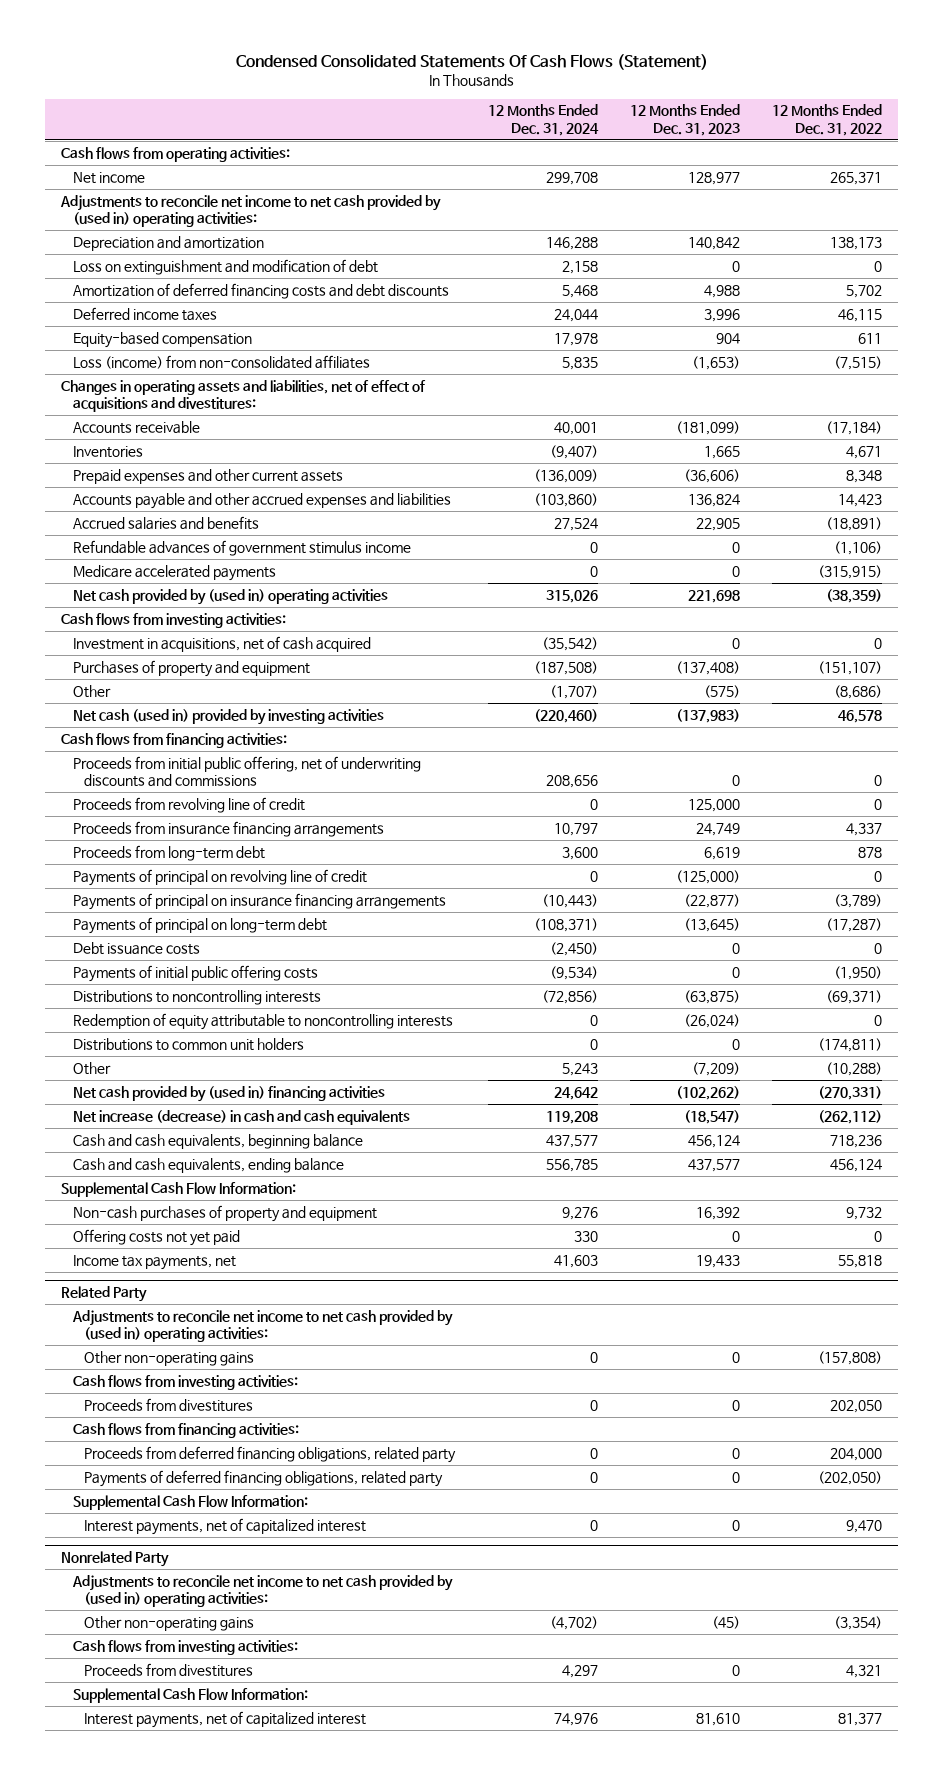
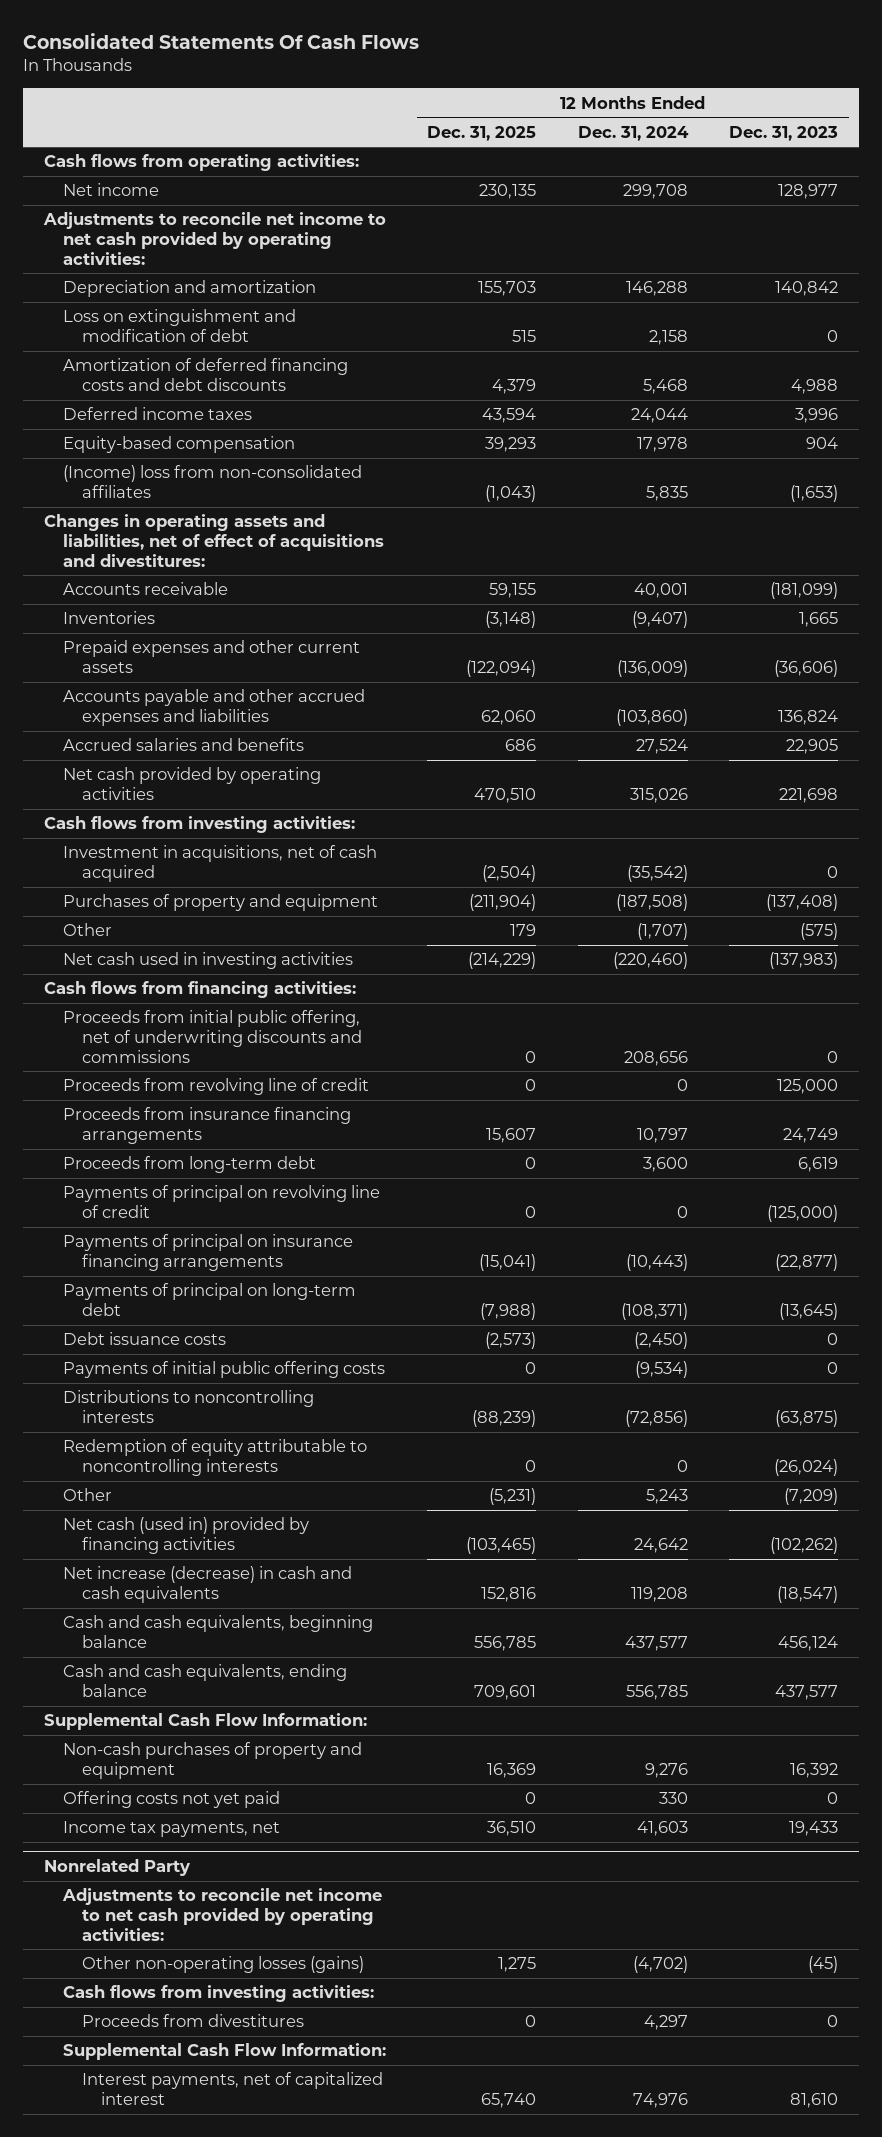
- Condensed Consolidated Statements Of Cash Flows (Statement)
+ Consolidated Statements Of Cash Flows
- | 12 Months Ended Dec. 31, 2024 | 12 Months Ended Dec. 31, 2023 | 12 Months Ended Dec. 31, 2022
+ | 12 Months Ended Dec. 31, 2025 | 12 Months Ended Dec. 31, 2024 | 12 Months Ended Dec. 31, 2023
- Adjustments to reconcile net income to net cash provided by (used in) operating activities:
+ Adjustments to reconcile net income to net cash provided by operating activities:
- Loss (income) from non-consolidated affiliates | 5,835 | (1,653) | (7,515)
+ (Income) loss from non-consolidated affiliates | (1,043) | 5,835 | (1,653)
- Refundable advances of government stimulus income | 0 | 0 | (1,106)
- Medicare accelerated payments | 0 | 0 | (315,915)
- Net cash provided by (used in) operating activities | 315,026 | 221,698 | (38,359)
+ Net cash provided by operating activities | 470,510 | 315,026 | 221,698
- Net cash (used in) provided by investing activities | (220,460) | (137,983) | 46,578
+ Net cash used in investing activities | (214,229) | (220,460) | (137,983)
- Distributions to common unit holders | 0 | 0 | (174,811)
- Net cash provided by (used in) financing activities | 24,642 | (102,262) | (270,331)
+ Net cash (used in) provided by financing activities | (103,465) | 24,642 | (102,262)
- Related Party
- Adjustments to reconcile net income to net cash provided by (used in) operating activities:
- Other non-operating gains | 0 | 0 | (157,808)
- Cash flows from investing activities:
- Proceeds from divestitures | 0 | 0 | 202,050
- Cash flows from financing activities:
- Proceeds from deferred financing obligations, related party | 0 | 0 | 204,000
- Payments of deferred financing obligations, related party | 0 | 0 | (202,050)
- Supplemental Cash Flow Information:
- Interest payments, net of capitalized interest | 0 | 0 | 9,470
@ Nonrelated Party
- Adjustments to reconcile net income to net cash provided by (used in) operating activities:
- Other non-operating gains | (4,702) | (45) | (3,354)
+ Adjustments to reconcile net income to net cash provided by operating activities:
+ Other non-operating losses (gains) | 1,275 | (4,702) | (45)

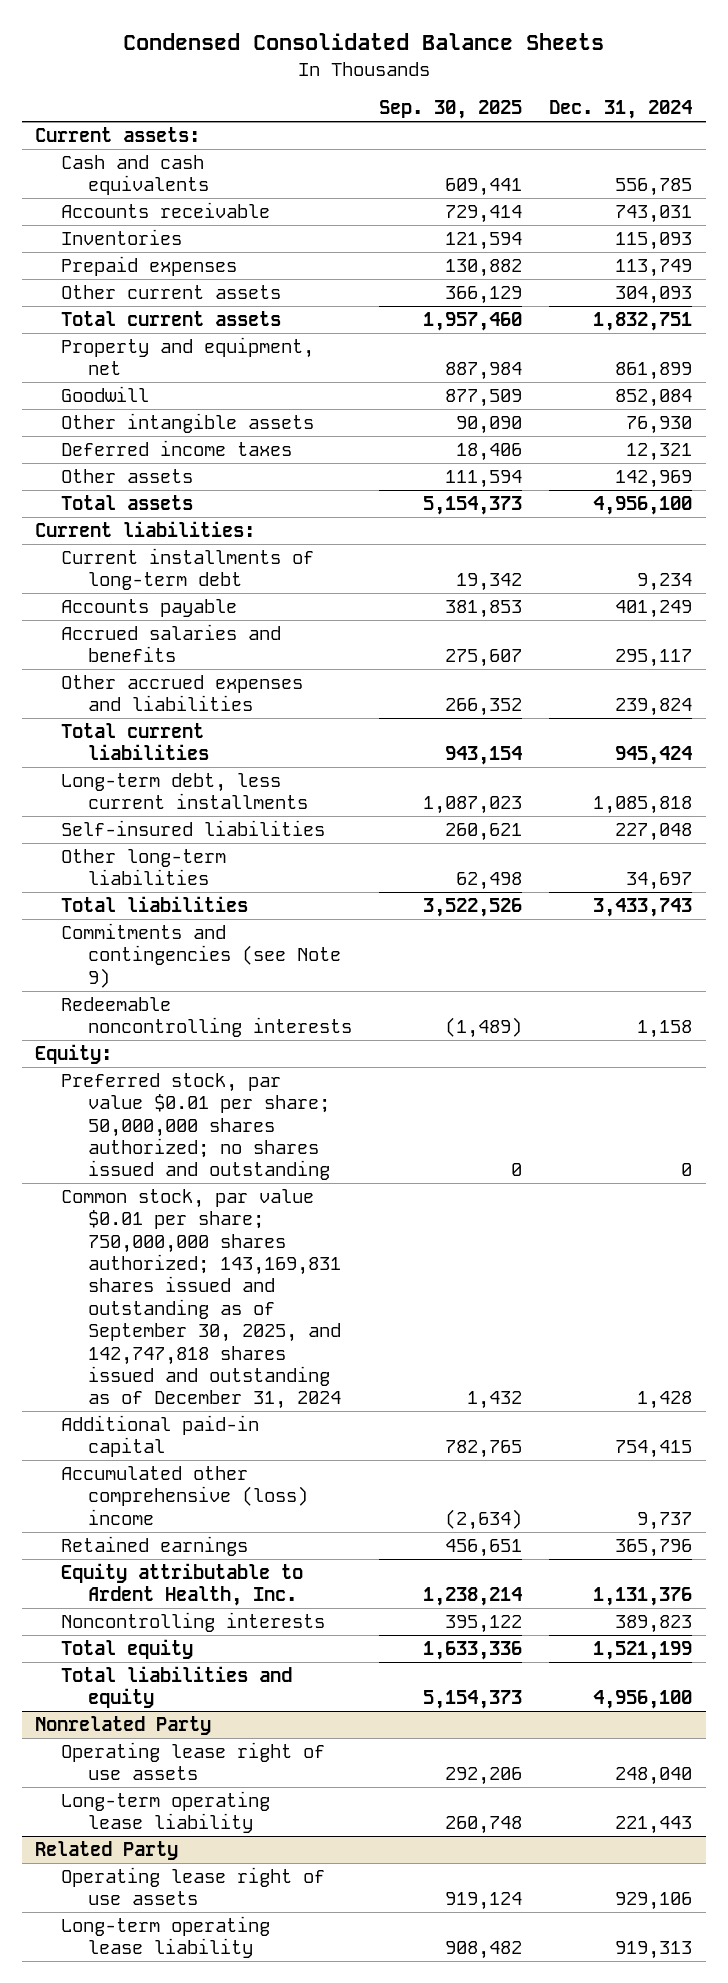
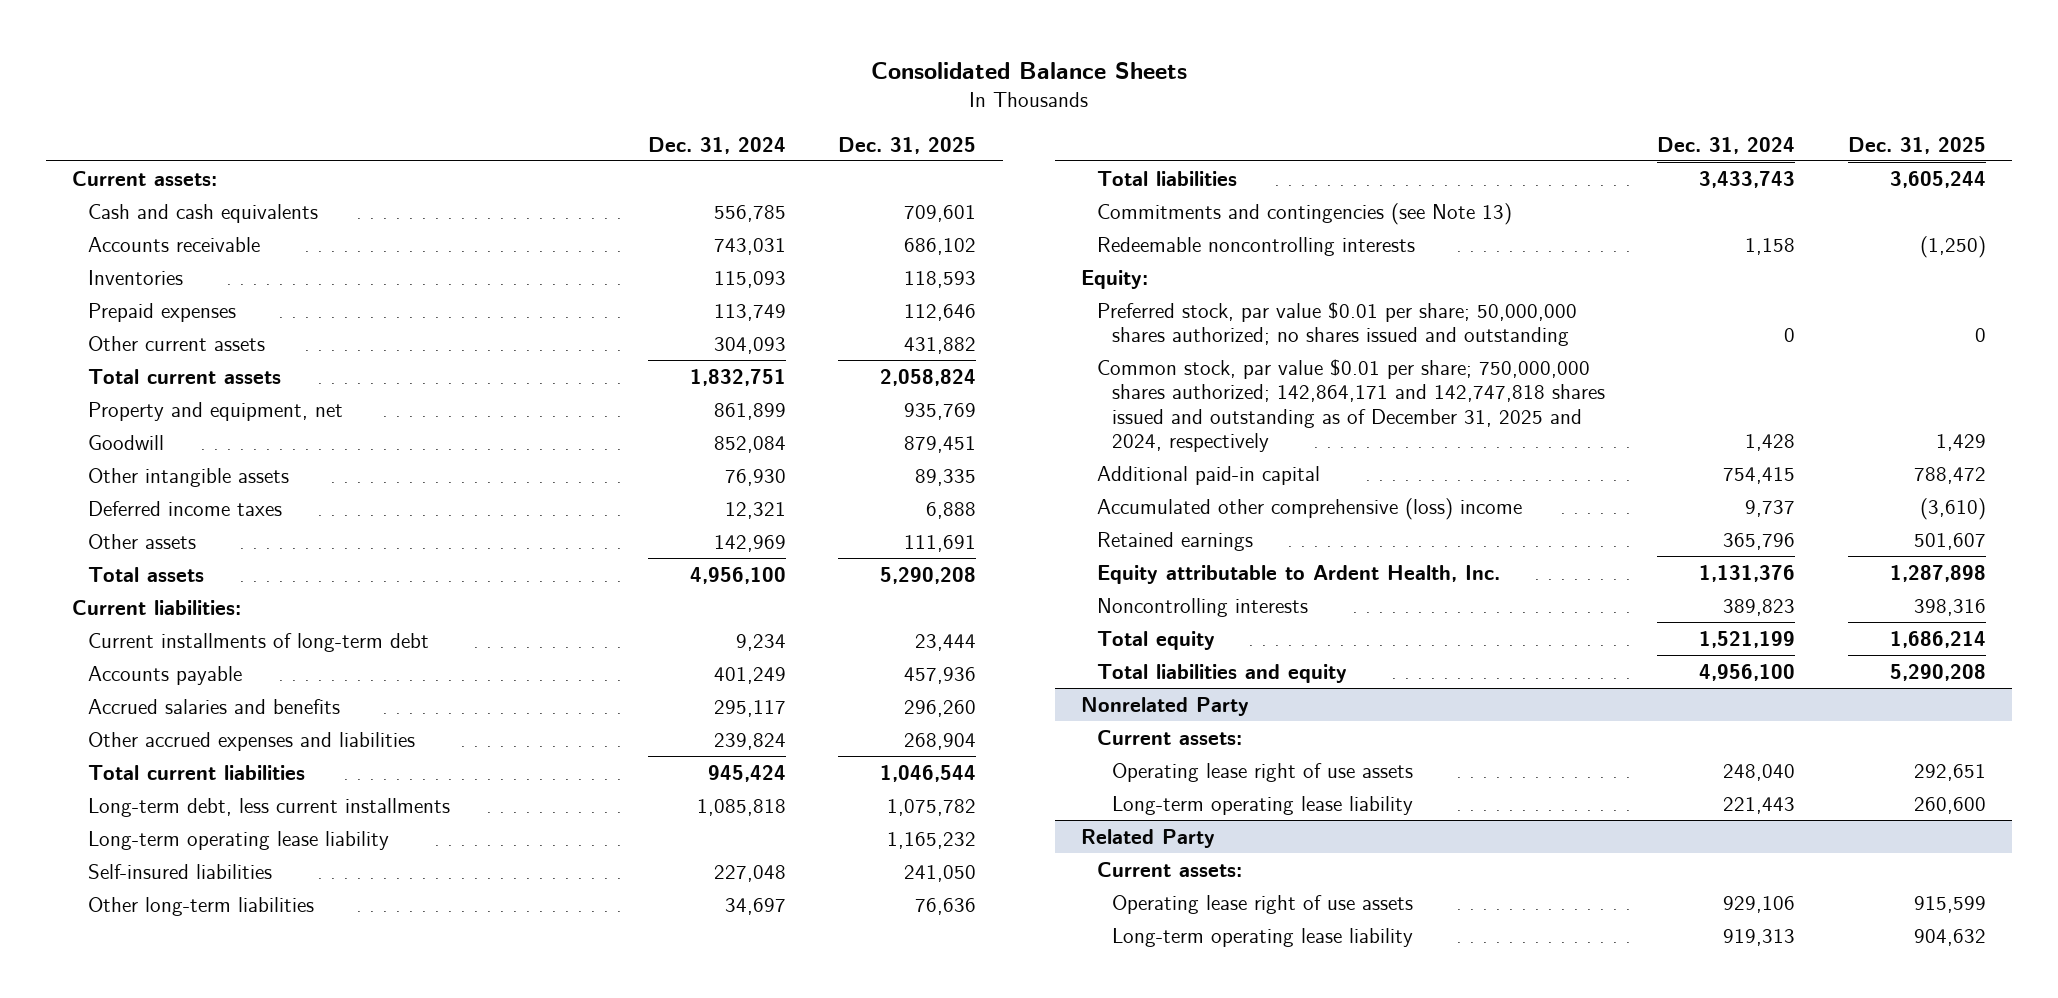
- Condensed Consolidated Balance Sheets
+ Consolidated Balance Sheets
- | Sep. 30, 2025 | Dec. 31, 2024
+ | Dec. 31, 2024 | Dec. 31, 2025
+ Long-term operating lease liability | | 1,165,232
- Commitments and contingencies (see Note 9)
+ Commitments and contingencies (see Note 13)
- Common stock, par value $0.01 per share; 750,000,000 shares authorized; 143,169,831 shares issued and outstanding as of September 30, 2025, and 142,747,818 shares issued and outstanding as of December 31, 2024 | 1,432 | 1,428
+ Common stock, par value $0.01 per share; 750,000,000 shares authorized; 142,864,171 and 142,747,818 shares issued and outstanding as of December 31, 2025 and 2024, respectively | 1,428 | 1,429
@ Nonrelated Party
+ Current assets:
@ Related Party
+ Current assets:

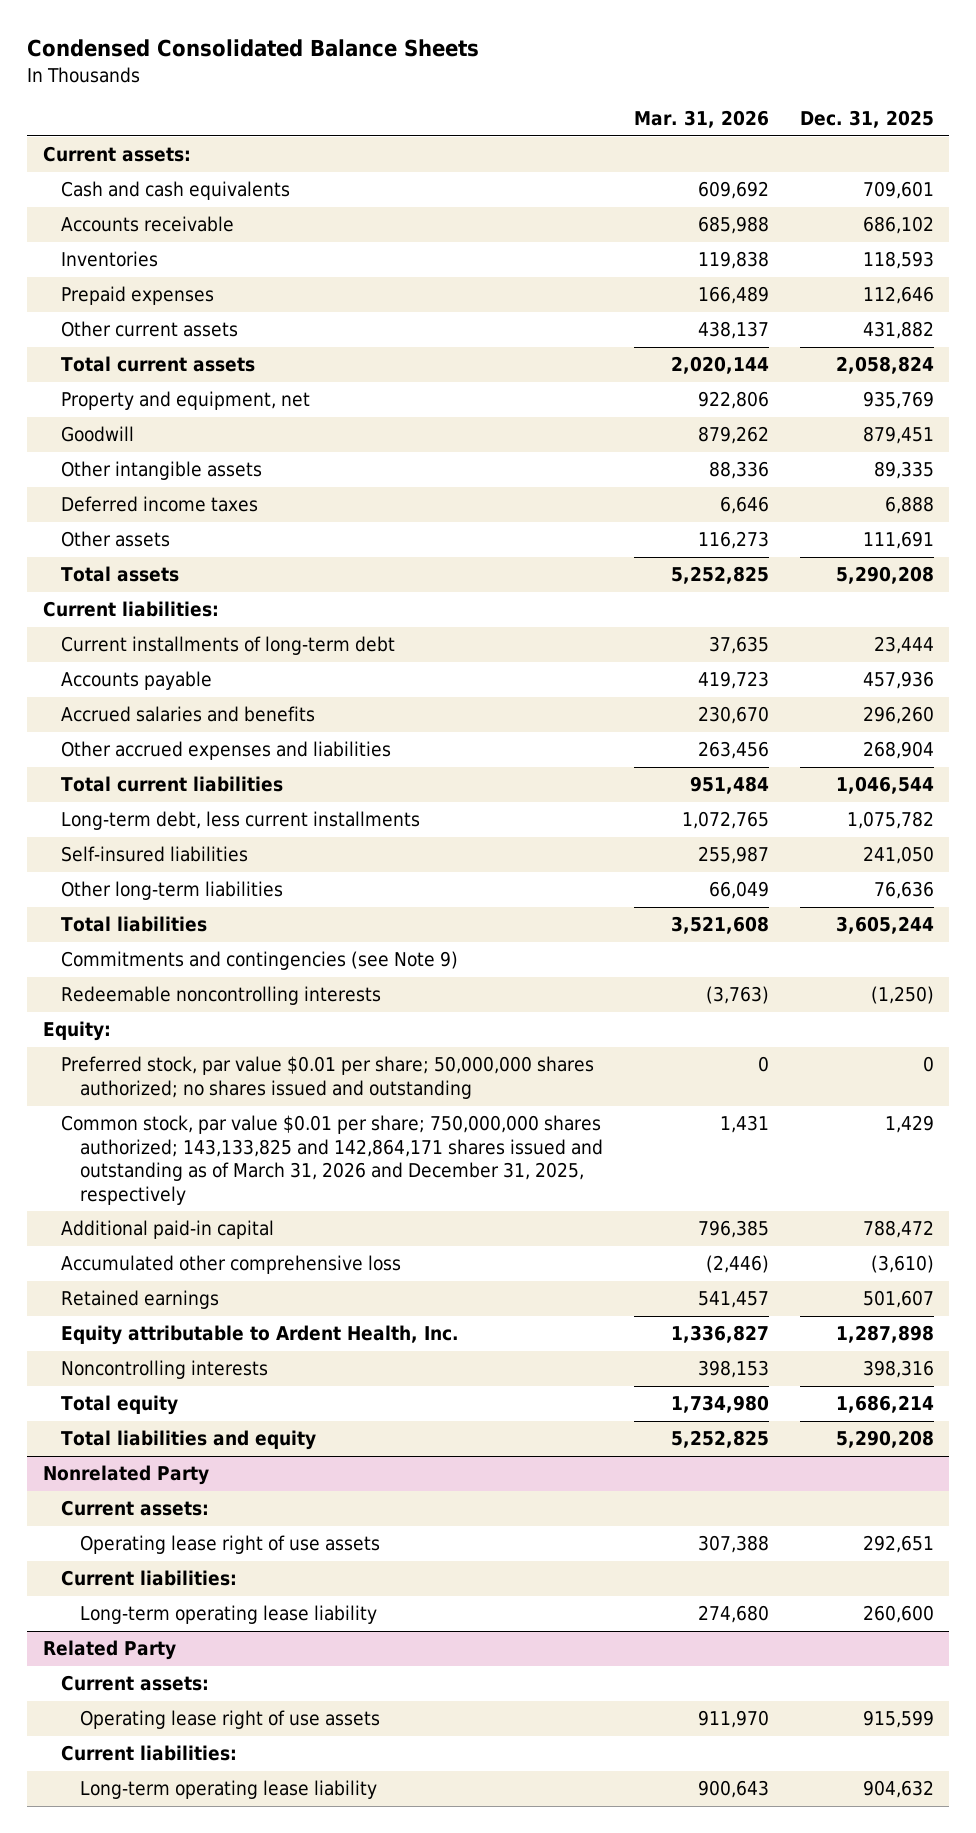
- Consolidated Balance Sheets
+ Condensed Consolidated Balance Sheets
- | Dec. 31, 2024 | Dec. 31, 2025
+ | Mar. 31, 2026 | Dec. 31, 2025
- Long-term operating lease liability | | 1,165,232
- Commitments and contingencies (see Note 13)
+ Commitments and contingencies (see Note 9)
- Common stock, par value $0.01 per share; 750,000,000 shares authorized; 142,864,171 and 142,747,818 shares issued and outstanding as of December 31, 2025 and 2024, respectively | 1,428 | 1,429
+ Common stock, par value $0.01 per share; 750,000,000 shares authorized; 143,133,825 and 142,864,171 shares issued and outstanding as of March 31, 2026 and December 31, 2025, respectively | 1,431 | 1,429
- Accumulated other comprehensive (loss) income | 9,737 | (3,610)
+ Accumulated other comprehensive loss | (2,446) | (3,610)
@ Nonrelated Party
+ Current liabilities:
@ Related Party
+ Current liabilities:

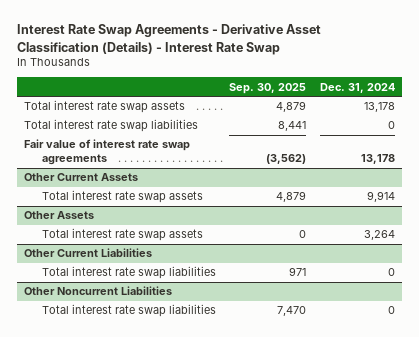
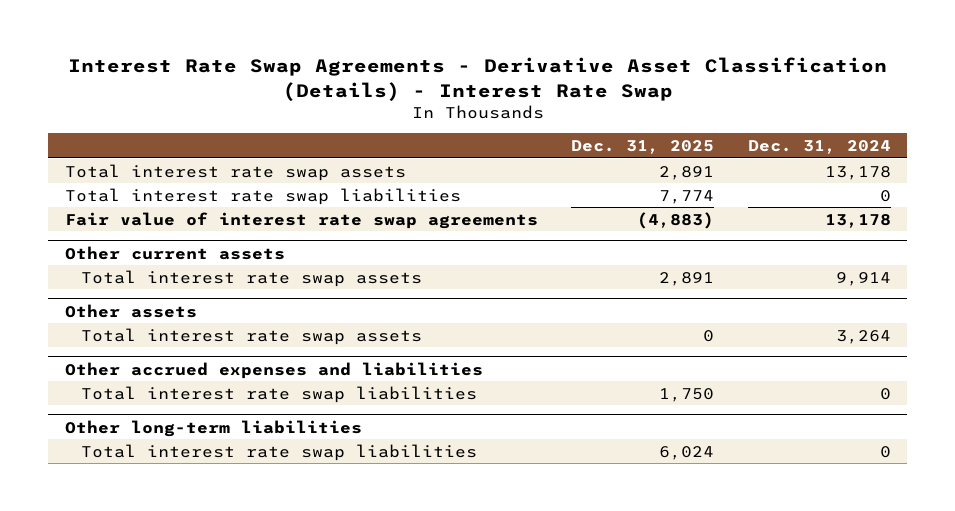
- | Sep. 30, 2025 | Dec. 31, 2024
+ | Dec. 31, 2025 | Dec. 31, 2024
- Other Current Assets
+ Other current assets
- Other Assets
+ Other assets
- Other Current Liabilities
+ Other accrued expenses and liabilities
- Other Noncurrent Liabilities
+ Other long-term liabilities

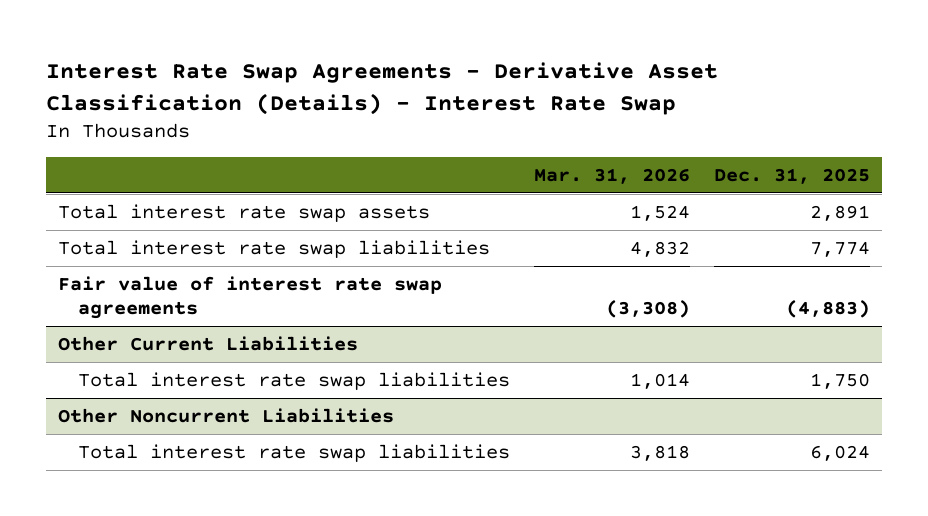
- | Dec. 31, 2025 | Dec. 31, 2024
+ | Mar. 31, 2026 | Dec. 31, 2025
- Other current assets
- Total interest rate swap assets | 2,891 | 9,914
- Other assets
- Total interest rate swap assets | 0 | 3,264
- Other accrued expenses and liabilities
+ Other Current Liabilities
- Other long-term liabilities
+ Other Noncurrent Liabilities

